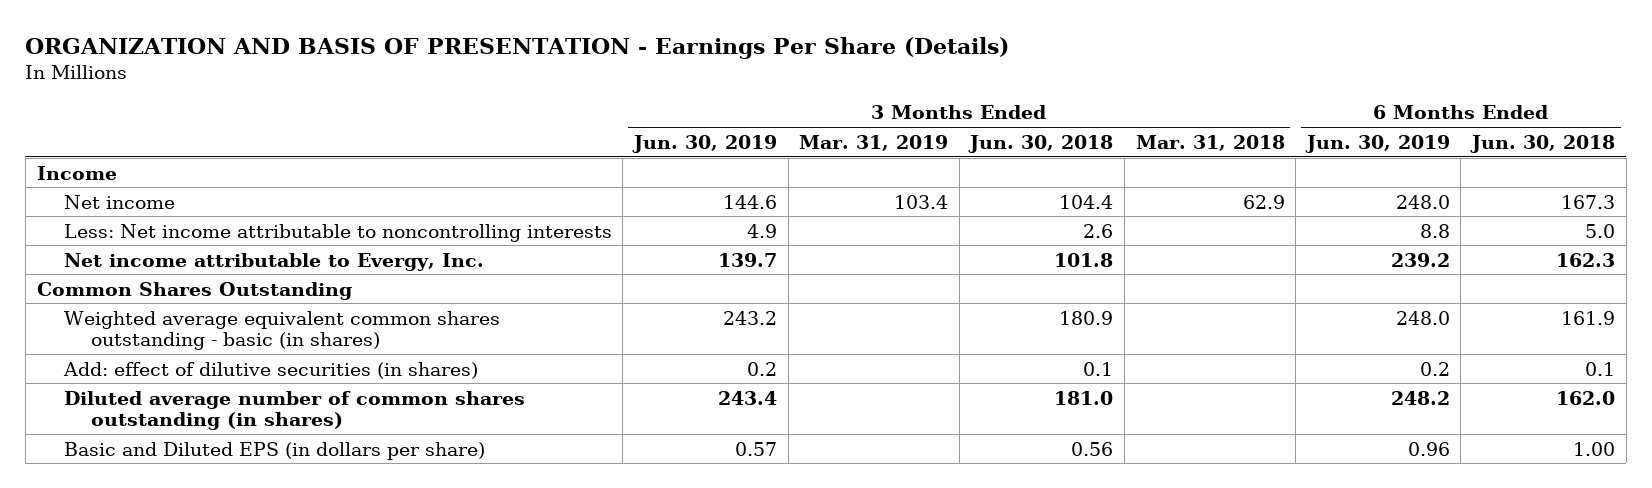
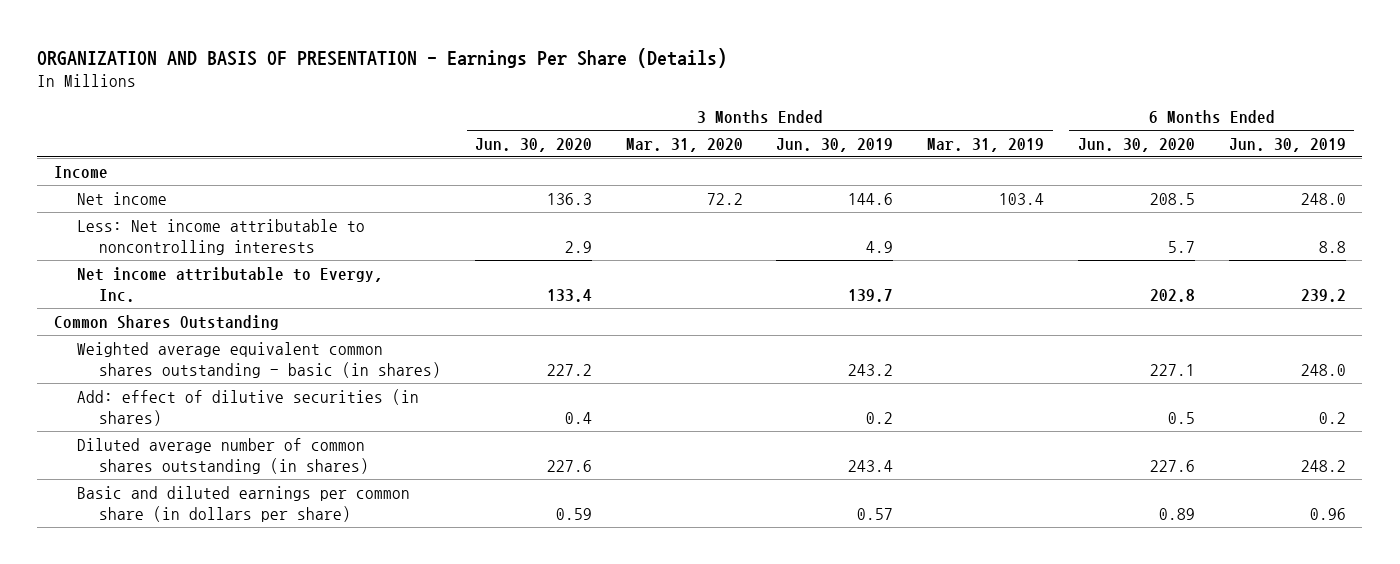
- | 3 Months Ended Jun. 30, 2019 | 3 Months Ended Mar. 31, 2019 | 3 Months Ended Jun. 30, 2018 | 3 Months Ended Mar. 31, 2018 | 6 Months Ended Jun. 30, 2019 | 6 Months Ended Jun. 30, 2018
+ | 3 Months Ended Jun. 30, 2020 | 3 Months Ended Mar. 31, 2020 | 3 Months Ended Jun. 30, 2019 | 3 Months Ended Mar. 31, 2019 | 6 Months Ended Jun. 30, 2020 | 6 Months Ended Jun. 30, 2019
- Basic and Diluted EPS (in dollars per share) | 0.57 | | 0.56 | | 0.96 | 1.00
+ Basic and diluted earnings per common share (in dollars per share) | 0.59 | | 0.57 | | 0.89 | 0.96

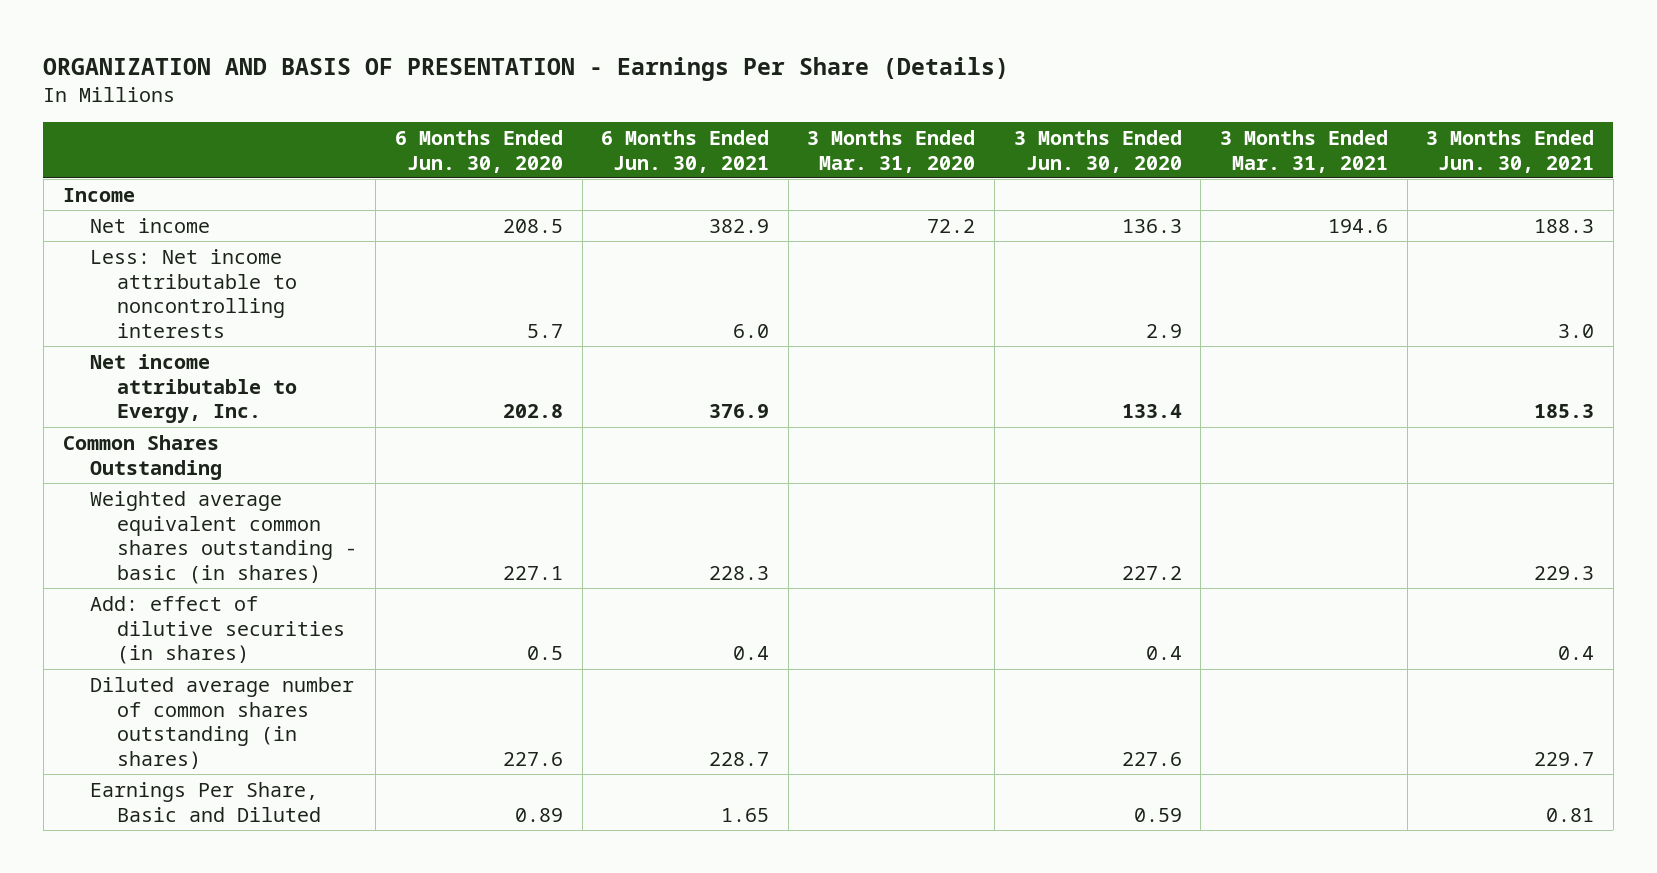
- | 3 Months Ended Jun. 30, 2020 | 3 Months Ended Mar. 31, 2020 | 3 Months Ended Jun. 30, 2019 | 3 Months Ended Mar. 31, 2019 | 6 Months Ended Jun. 30, 2020 | 6 Months Ended Jun. 30, 2019
+ | 6 Months Ended Jun. 30, 2020 | 6 Months Ended Jun. 30, 2021 | 3 Months Ended Mar. 31, 2020 | 3 Months Ended Jun. 30, 2020 | 3 Months Ended Mar. 31, 2021 | 3 Months Ended Jun. 30, 2021
- Basic and diluted earnings per common share (in dollars per share) | 0.59 | | 0.57 | | 0.89 | 0.96
+ Earnings Per Share, Basic and Diluted | 0.89 | 1.65 | | 0.59 | | 0.81

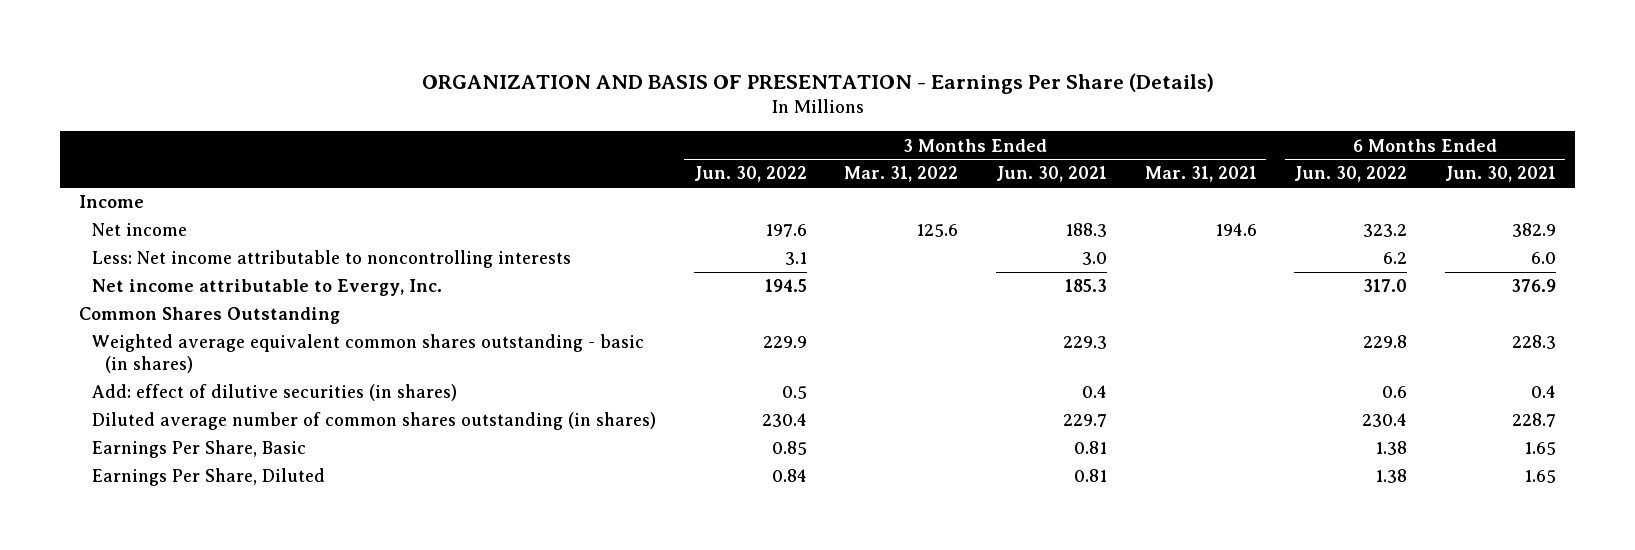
- | 6 Months Ended Jun. 30, 2020 | 6 Months Ended Jun. 30, 2021 | 3 Months Ended Mar. 31, 2020 | 3 Months Ended Jun. 30, 2020 | 3 Months Ended Mar. 31, 2021 | 3 Months Ended Jun. 30, 2021
+ | 3 Months Ended Jun. 30, 2022 | 3 Months Ended Mar. 31, 2022 | 3 Months Ended Jun. 30, 2021 | 3 Months Ended Mar. 31, 2021 | 6 Months Ended Jun. 30, 2022 | 6 Months Ended Jun. 30, 2021
- Earnings Per Share, Basic and Diluted | 0.89 | 1.65 | | 0.59 | | 0.81
+ Earnings Per Share, Basic | 0.85 | | 0.81 | | 1.38 | 1.65
+ Earnings Per Share, Diluted | 0.84 | | 0.81 | | 1.38 | 1.65

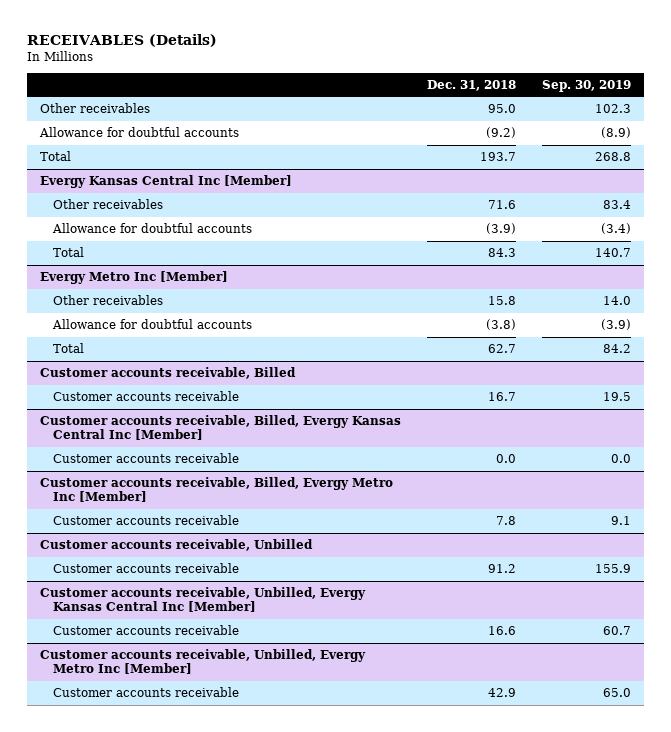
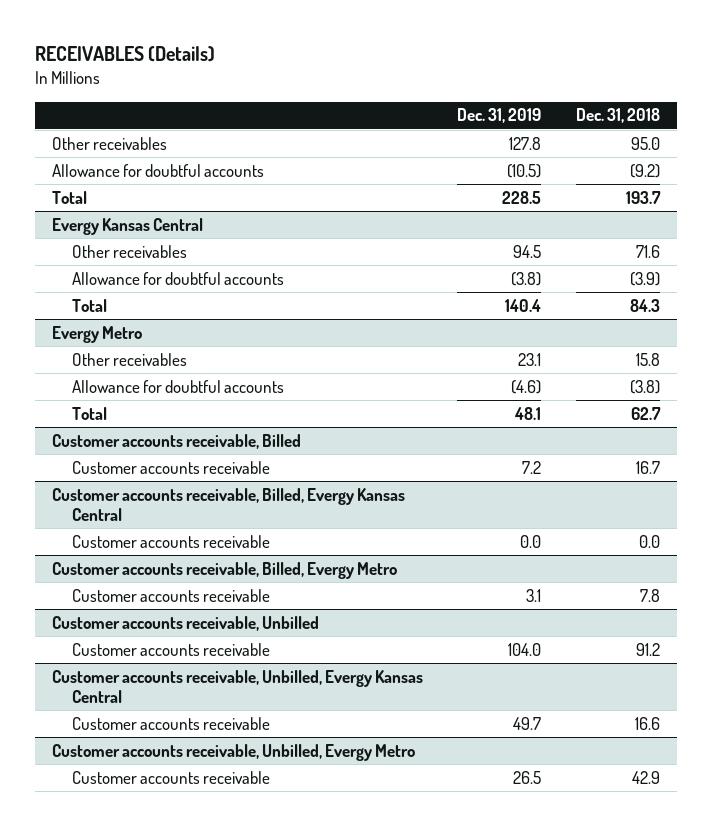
- | Dec. 31, 2018 | Sep. 30, 2019
+ | Dec. 31, 2019 | Dec. 31, 2018
- Evergy Kansas Central Inc [Member]
+ Evergy Kansas Central
- Evergy Metro Inc [Member]
+ Evergy Metro
- Customer accounts receivable, Billed, Evergy Kansas Central Inc [Member]
+ Customer accounts receivable, Billed, Evergy Kansas Central
- Customer accounts receivable, Billed, Evergy Metro Inc [Member]
+ Customer accounts receivable, Billed, Evergy Metro
- Customer accounts receivable, Unbilled, Evergy Kansas Central Inc [Member]
+ Customer accounts receivable, Unbilled, Evergy Kansas Central
- Customer accounts receivable, Unbilled, Evergy Metro Inc [Member]
+ Customer accounts receivable, Unbilled, Evergy Metro

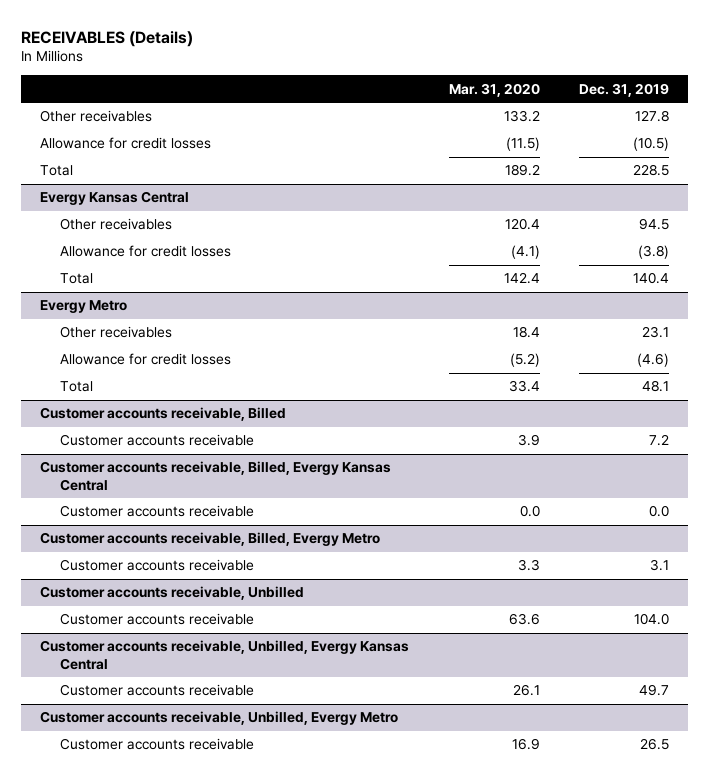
- | Dec. 31, 2019 | Dec. 31, 2018
+ | Mar. 31, 2020 | Dec. 31, 2019
- Allowance for doubtful accounts | (10.5) | (9.2)
+ Allowance for credit losses | (11.5) | (10.5)
@ Evergy Kansas Central
- Allowance for doubtful accounts | (3.8) | (3.9)
+ Allowance for credit losses | (4.1) | (3.8)
@ Evergy Metro
- Allowance for doubtful accounts | (4.6) | (3.8)
+ Allowance for credit losses | (5.2) | (4.6)

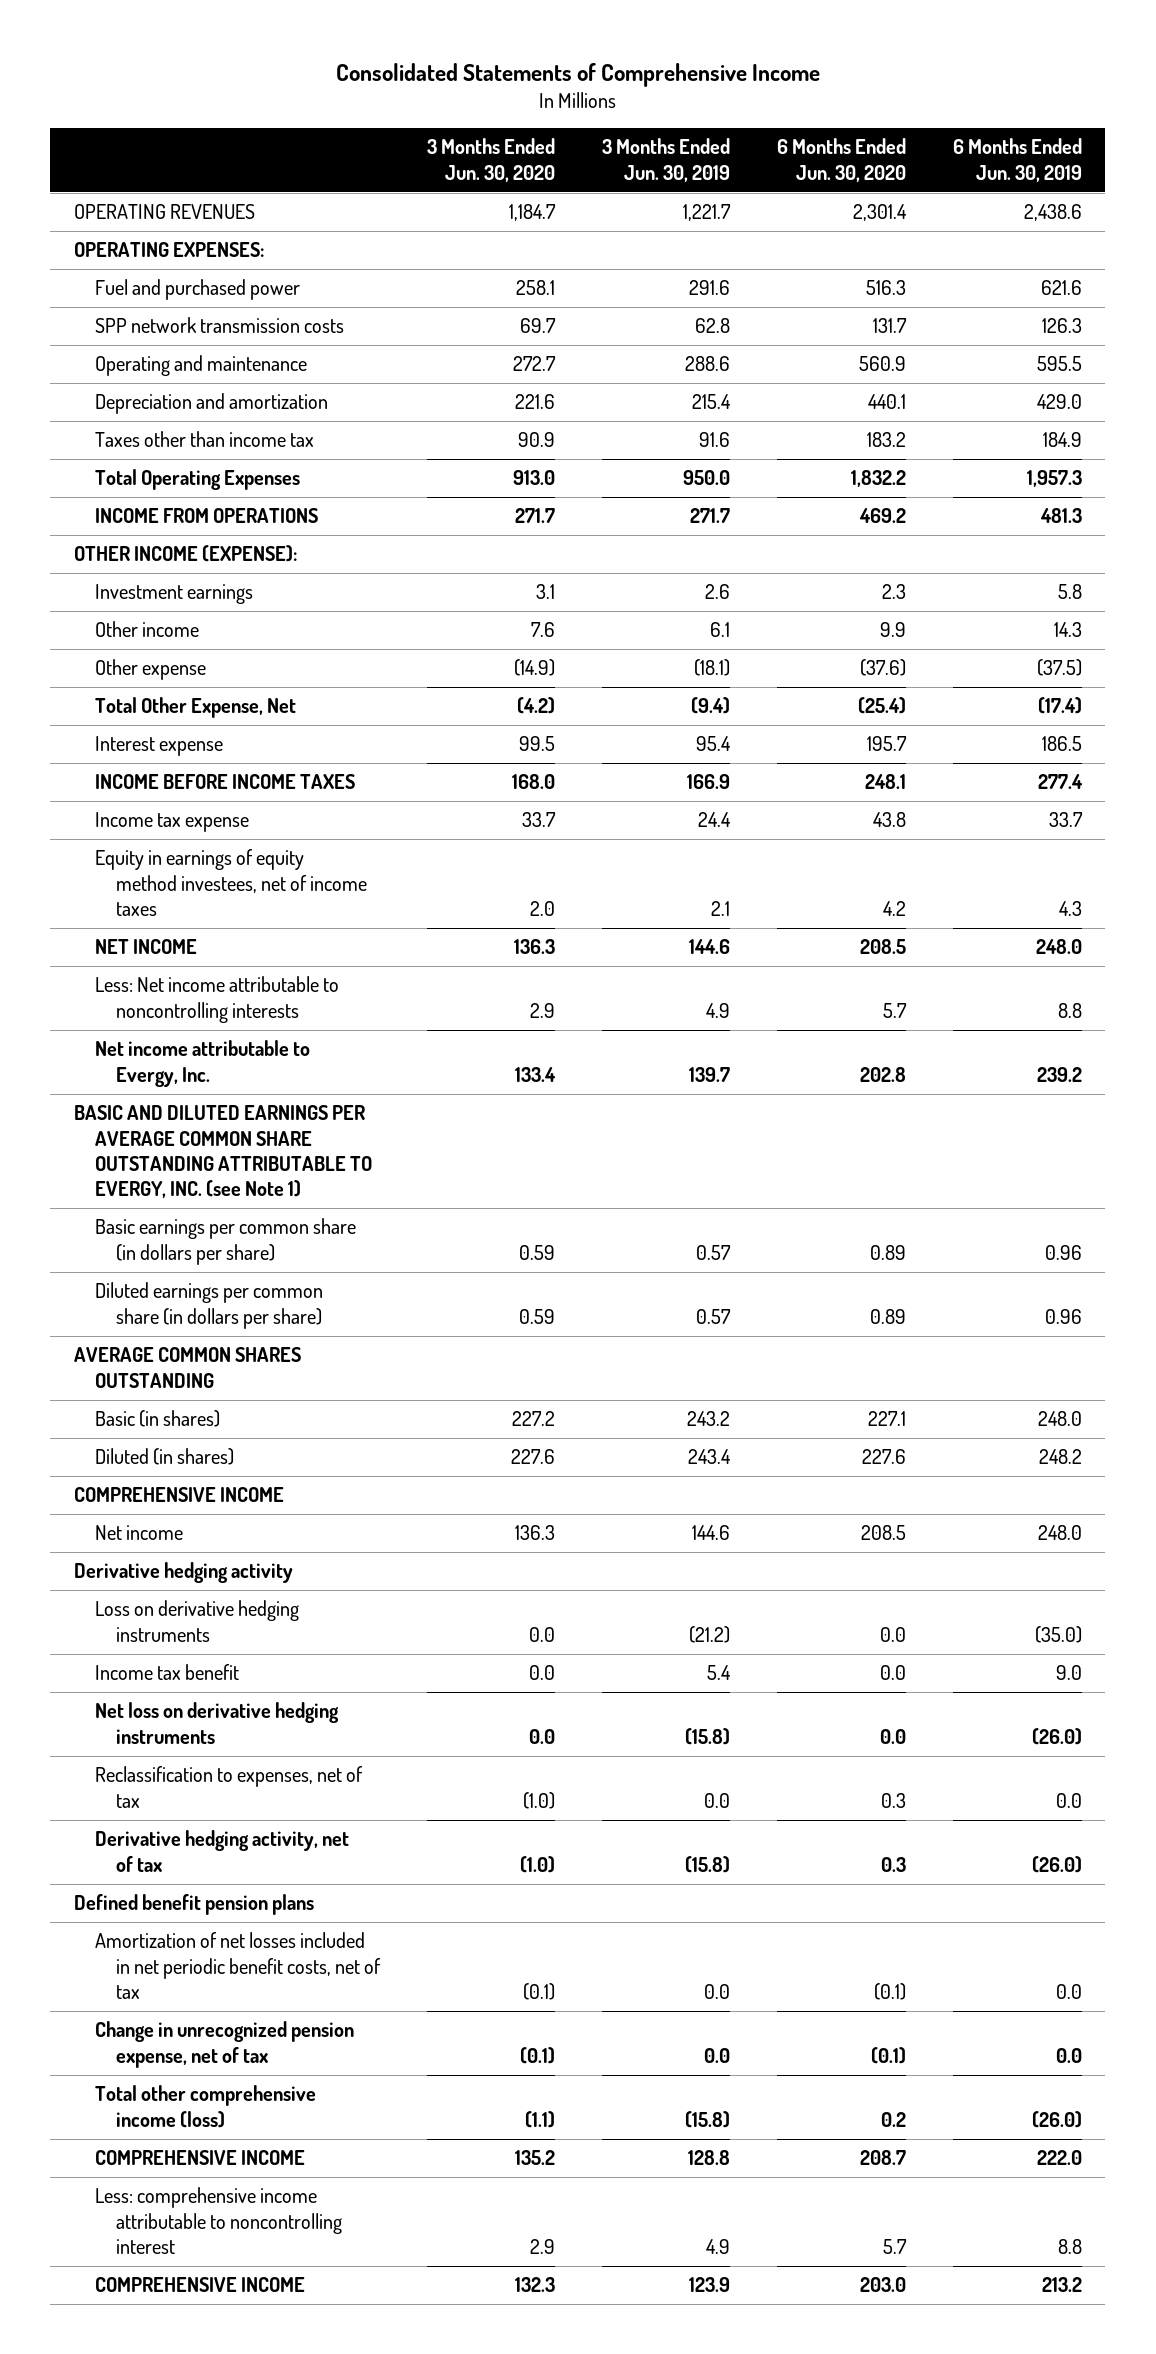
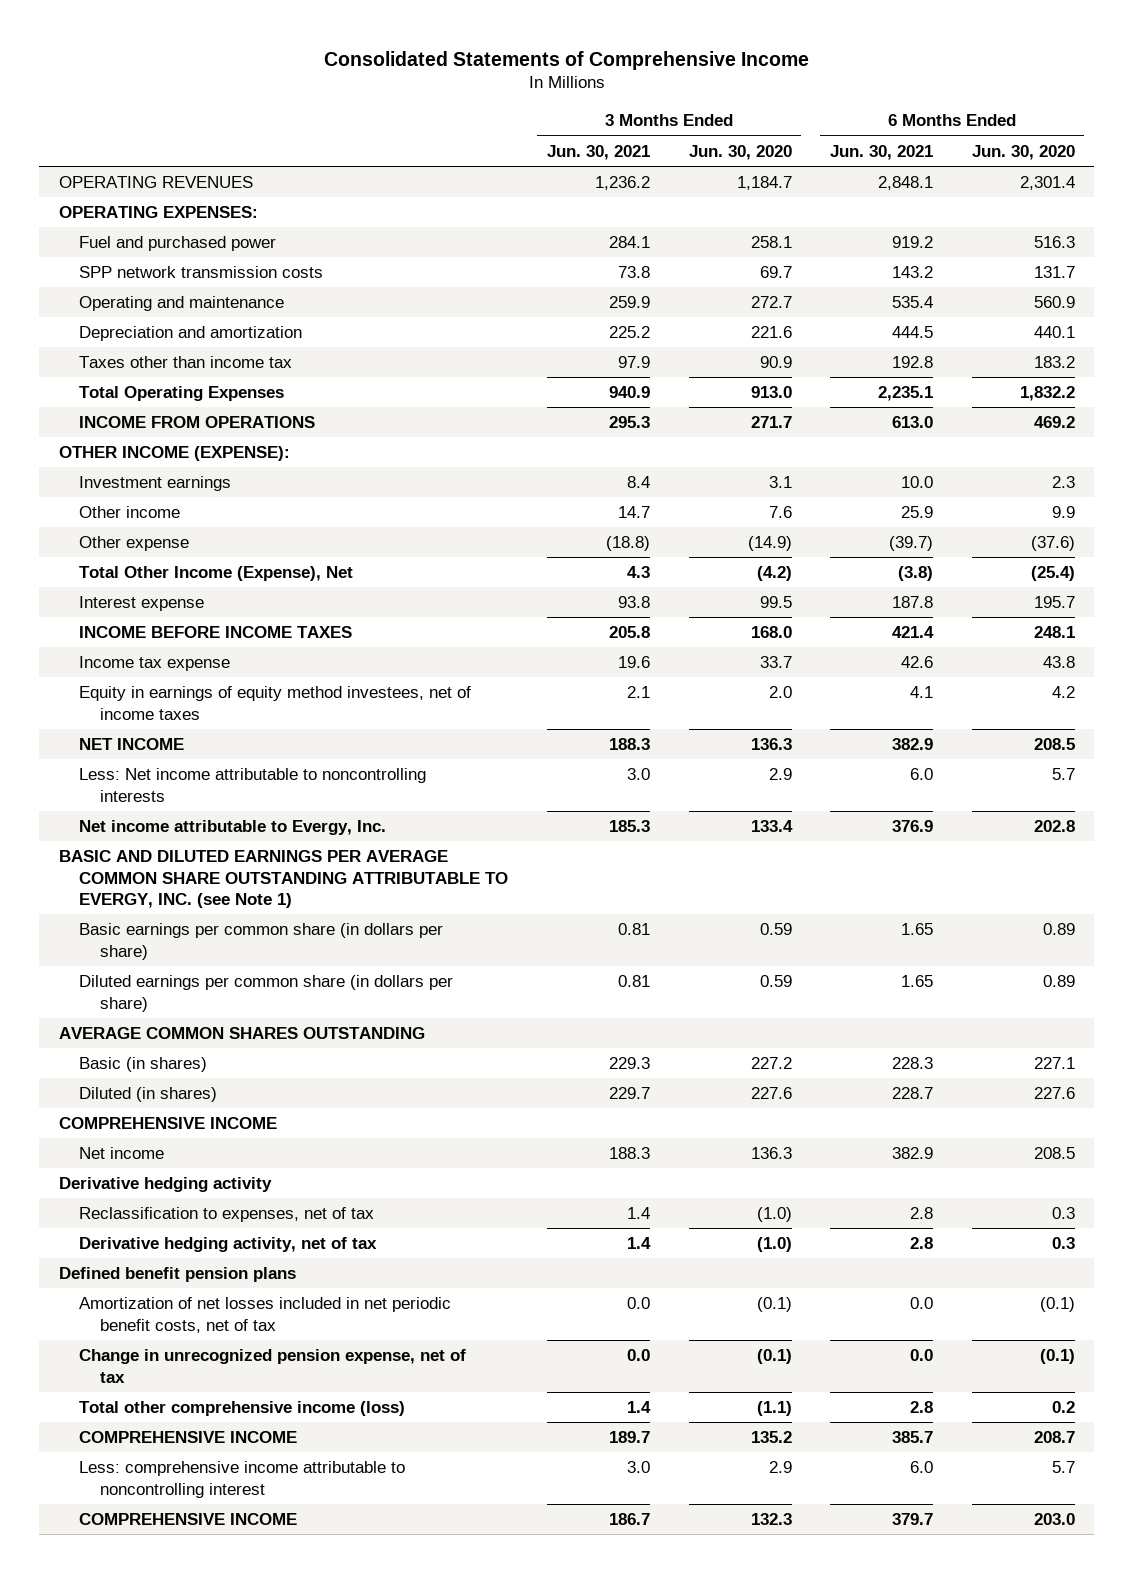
- | 3 Months Ended Jun. 30, 2020 | 3 Months Ended Jun. 30, 2019 | 6 Months Ended Jun. 30, 2020 | 6 Months Ended Jun. 30, 2019
+ | 3 Months Ended Jun. 30, 2021 | 3 Months Ended Jun. 30, 2020 | 6 Months Ended Jun. 30, 2021 | 6 Months Ended Jun. 30, 2020
- Total Other Expense, Net | (4.2) | (9.4) | (25.4) | (17.4)
+ Total Other Income (Expense), Net | 4.3 | (4.2) | (3.8) | (25.4)
- Loss on derivative hedging instruments | 0.0 | (21.2) | 0.0 | (35.0)
- Income tax benefit | 0.0 | 5.4 | 0.0 | 9.0
- Net loss on derivative hedging instruments | 0.0 | (15.8) | 0.0 | (26.0)

